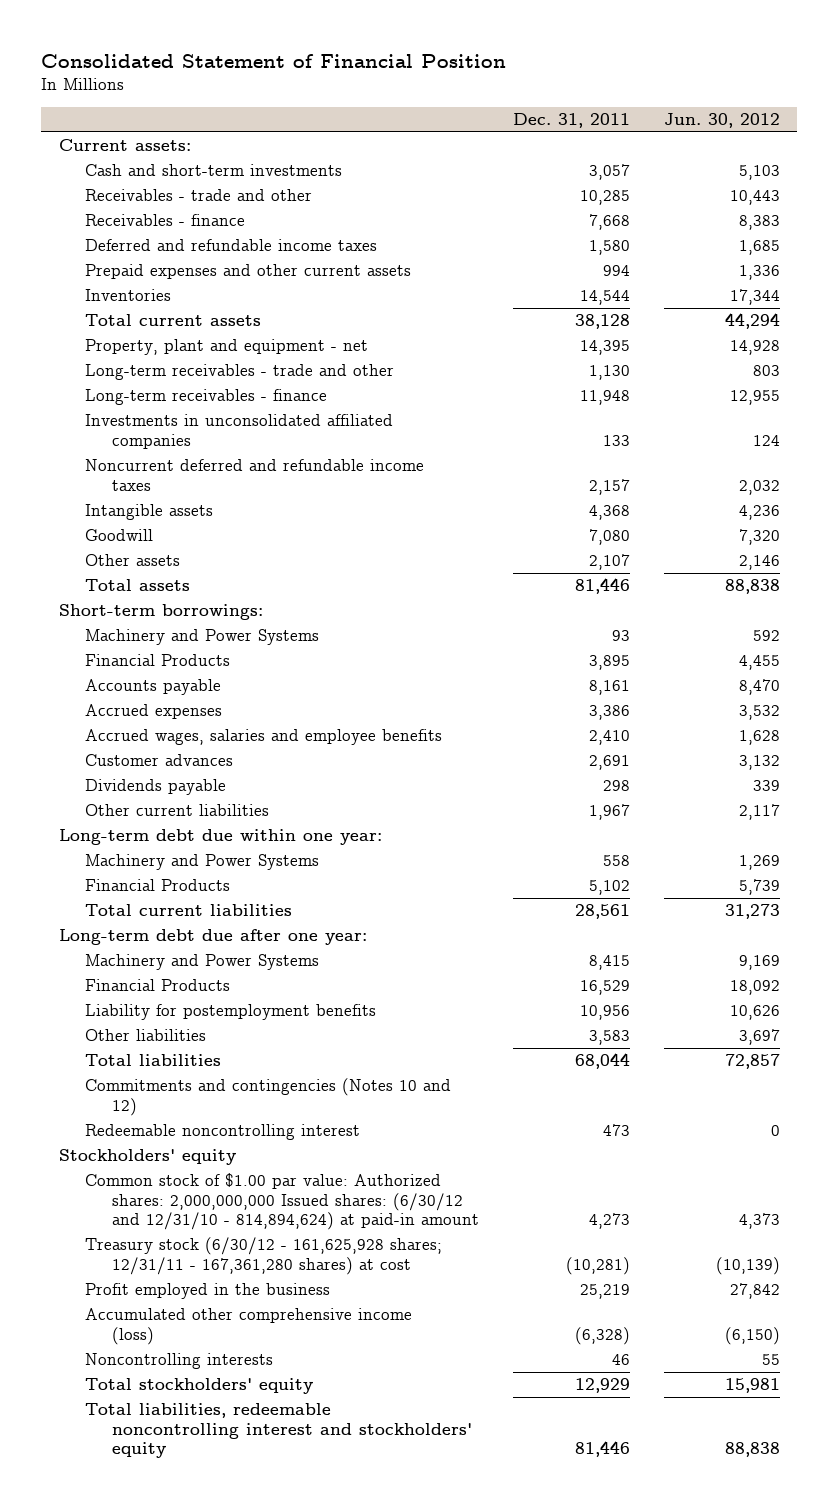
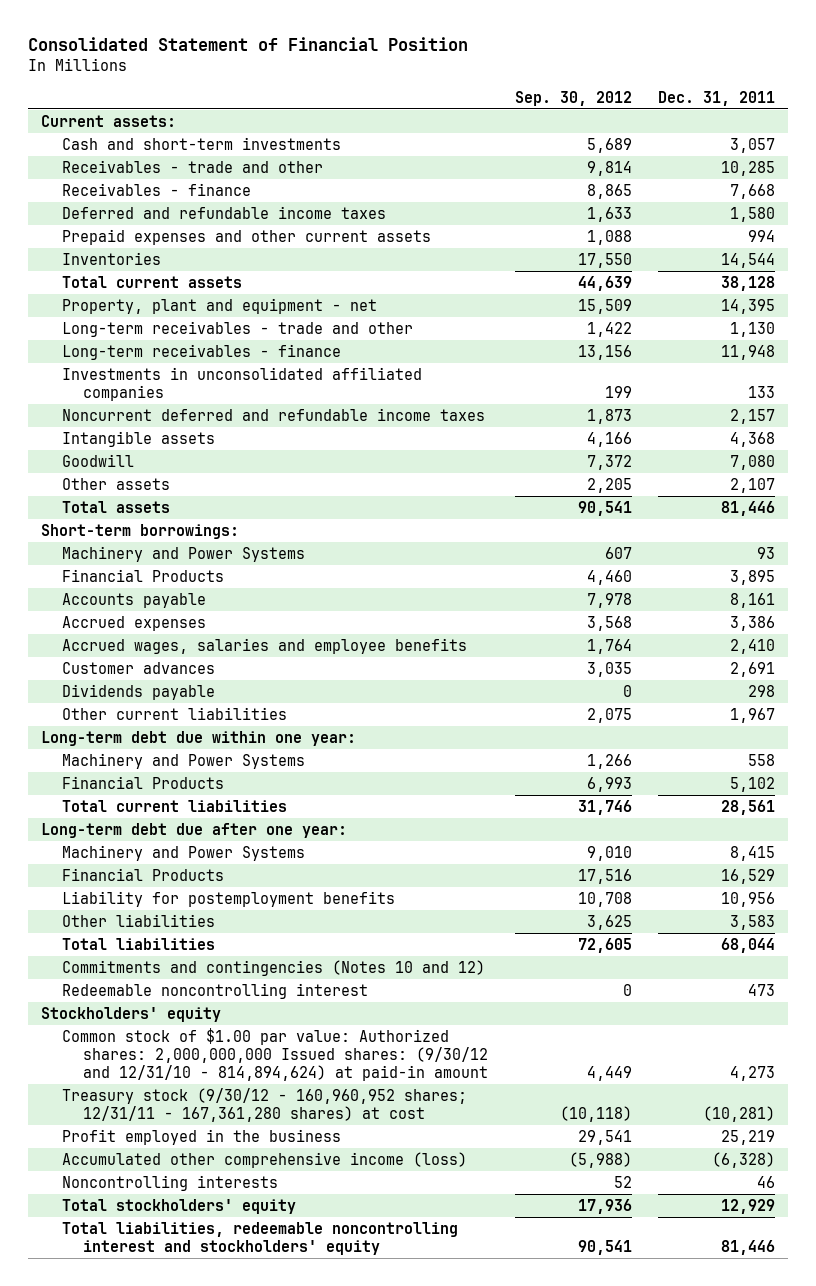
- | Dec. 31, 2011 | Jun. 30, 2012
+ | Sep. 30, 2012 | Dec. 31, 2011
- Common stock of $1.00 par value: Authorized shares: 2,000,000,000 Issued shares: (6/30/12 and 12/31/10 - 814,894,624) at paid-in amount | 4,273 | 4,373
- Treasury stock (6/30/12 - 161,625,928 shares; 12/31/11 - 167,361,280 shares) at cost | (10,281) | (10,139)
+ Common stock of $1.00 par value: Authorized shares: 2,000,000,000 Issued shares: (9/30/12 and 12/31/10 - 814,894,624) at paid-in amount | 4,449 | 4,273
+ Treasury stock (9/30/12 - 160,960,952 shares; 12/31/11 - 167,361,280 shares) at cost | (10,118) | (10,281)

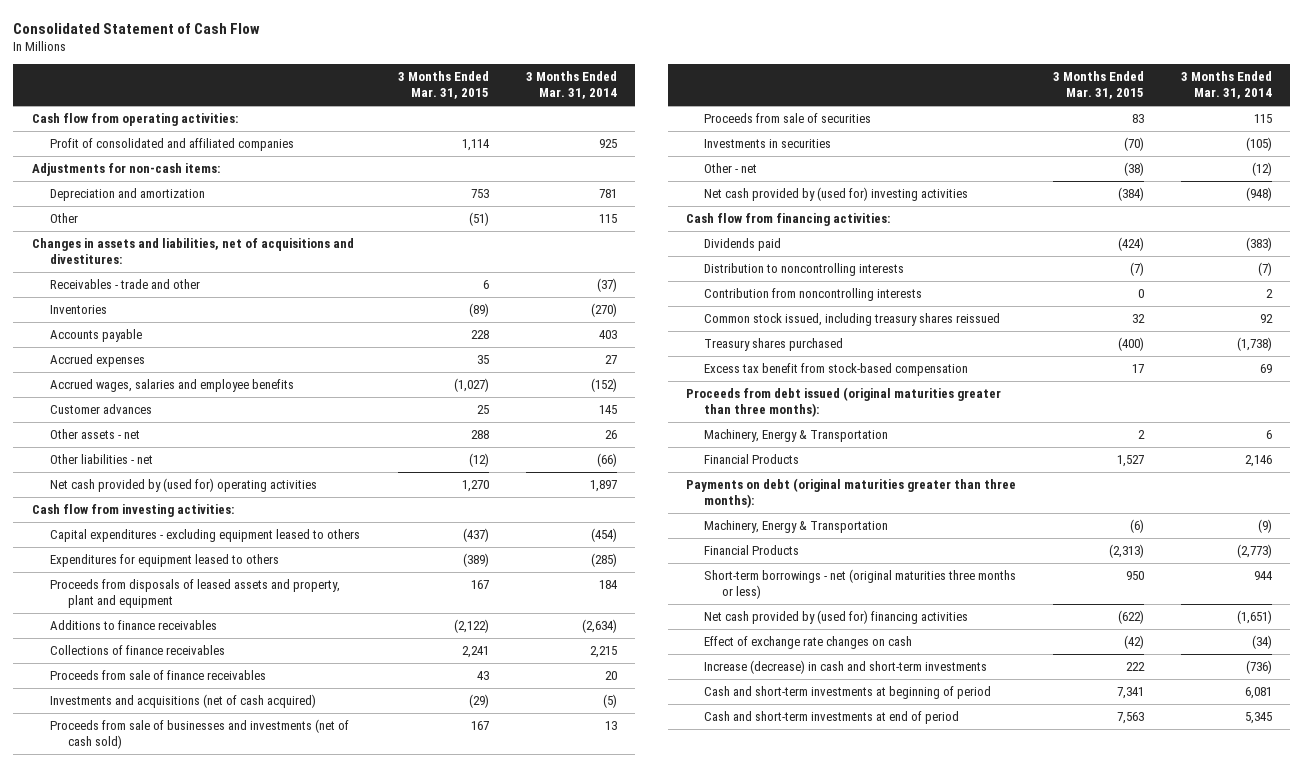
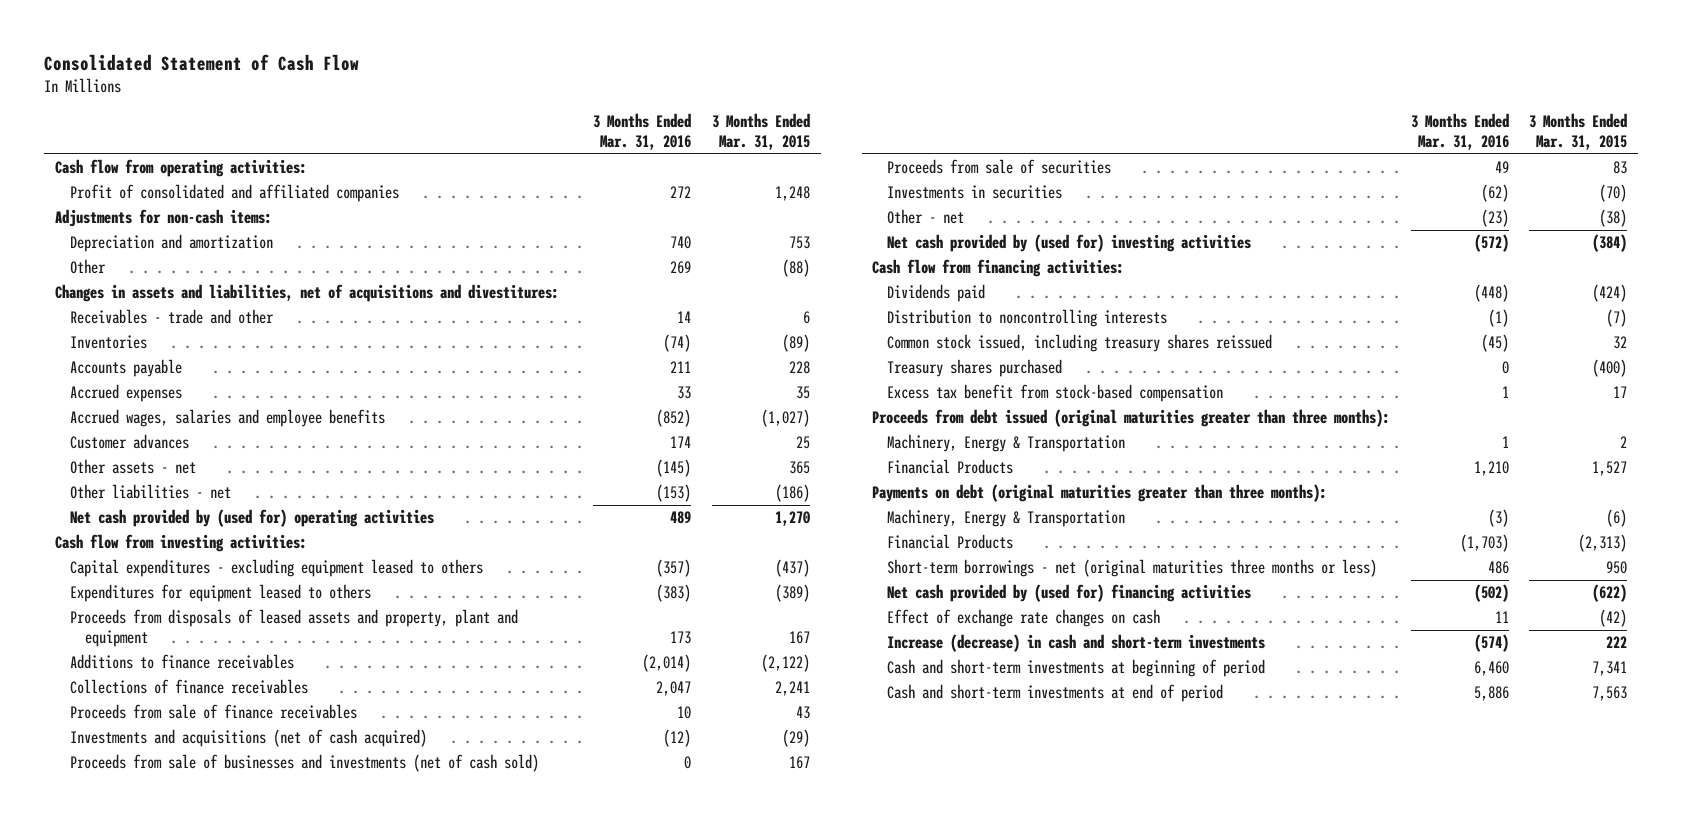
- | 3 Months Ended Mar. 31, 2015 | 3 Months Ended Mar. 31, 2014
+ | 3 Months Ended Mar. 31, 2016 | 3 Months Ended Mar. 31, 2015
- Profit of consolidated and affiliated companies | 1,114 | 925
+ Profit of consolidated and affiliated companies | 272 | 1,248
- Other | (51) | 115
+ Other | 269 | (88)
- Other assets - net | 288 | 26
- Other liabilities - net | (12) | (66)
+ Other assets - net | (145) | 365
+ Other liabilities - net | (153) | (186)
- Contribution from noncontrolling interests | 0 | 2

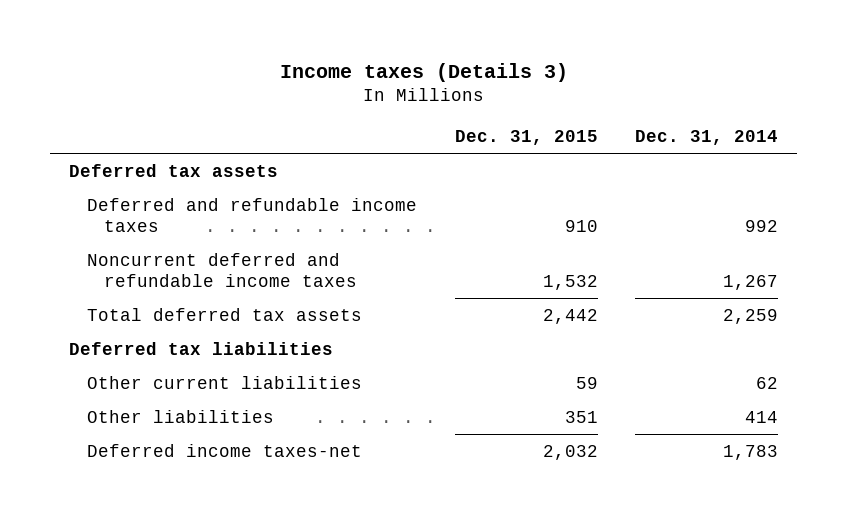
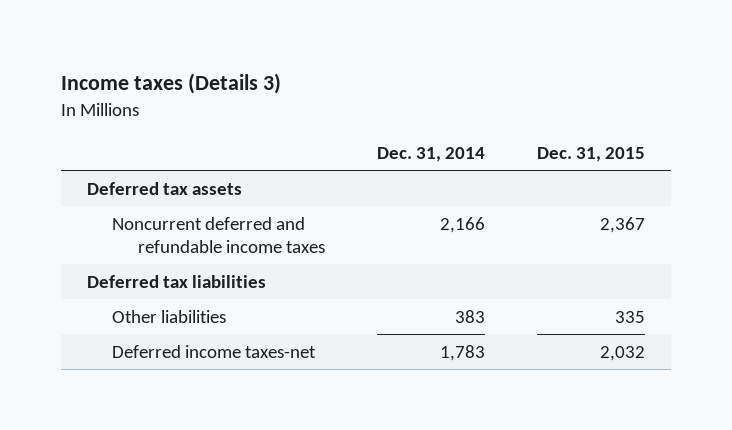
- | Dec. 31, 2015 | Dec. 31, 2014
+ | Dec. 31, 2014 | Dec. 31, 2015
- Deferred and refundable income taxes | 910 | 992
- Noncurrent deferred and refundable income taxes | 1,532 | 1,267
- Total deferred tax assets | 2,442 | 2,259
+ Noncurrent deferred and refundable income taxes | 2,166 | 2,367
- Other current liabilities | 59 | 62
- Other liabilities | 351 | 414
+ Other liabilities | 383 | 335

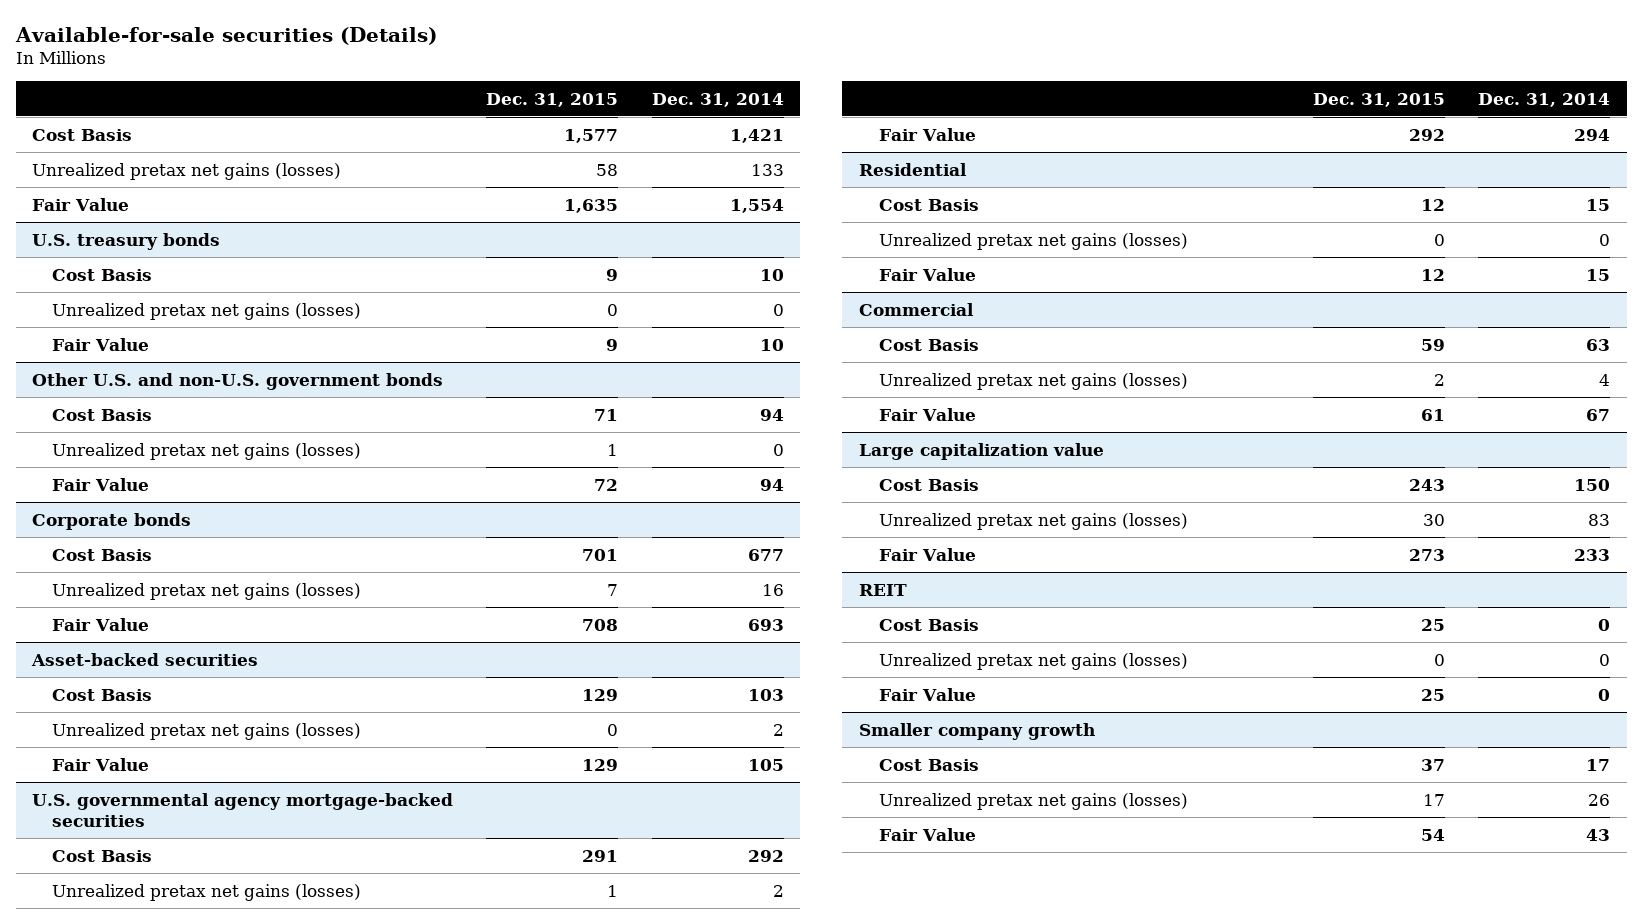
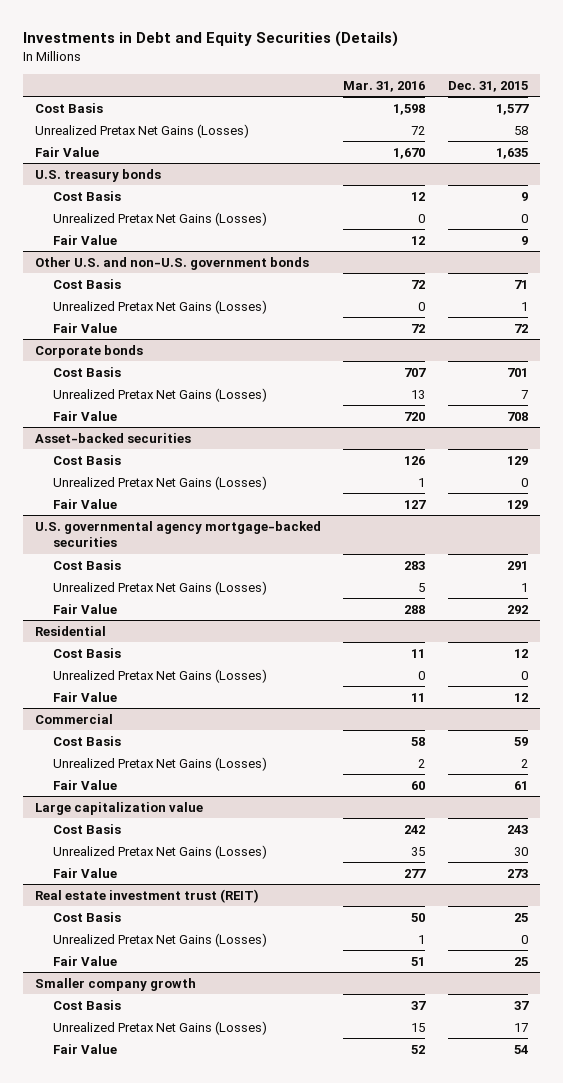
- Available-for-sale securities (Details)
+ Investments in Debt and Equity Securities (Details)
- | Dec. 31, 2015 | Dec. 31, 2014
+ | Mar. 31, 2016 | Dec. 31, 2015
- Unrealized pretax net gains (losses) | 58 | 133
+ Unrealized Pretax Net Gains (Losses) | 72 | 58
@ U.S. treasury bonds
- Unrealized pretax net gains (losses) | 0 | 0
+ Unrealized Pretax Net Gains (Losses) | 0 | 0
@ Other U.S. and non-U.S. government bonds
- Unrealized pretax net gains (losses) | 1 | 0
+ Unrealized Pretax Net Gains (Losses) | 0 | 1
@ Corporate bonds
- Unrealized pretax net gains (losses) | 7 | 16
+ Unrealized Pretax Net Gains (Losses) | 13 | 7
@ Asset-backed securities
- Unrealized pretax net gains (losses) | 0 | 2
+ Unrealized Pretax Net Gains (Losses) | 1 | 0
@ U.S. governmental agency mortgage-backed securities
- Unrealized pretax net gains (losses) | 1 | 2
+ Unrealized Pretax Net Gains (Losses) | 5 | 1
@ Residential
- Unrealized pretax net gains (losses) | 0 | 0
+ Unrealized Pretax Net Gains (Losses) | 0 | 0
@ Commercial
- Unrealized pretax net gains (losses) | 2 | 4
+ Unrealized Pretax Net Gains (Losses) | 2 | 2
@ Large capitalization value
- Unrealized pretax net gains (losses) | 30 | 83
+ Unrealized Pretax Net Gains (Losses) | 35 | 30
- REIT
+ Real estate investment trust (REIT)
- Unrealized pretax net gains (losses) | 0 | 0
+ Unrealized Pretax Net Gains (Losses) | 1 | 0
@ Smaller company growth
- Unrealized pretax net gains (losses) | 17 | 26
+ Unrealized Pretax Net Gains (Losses) | 15 | 17

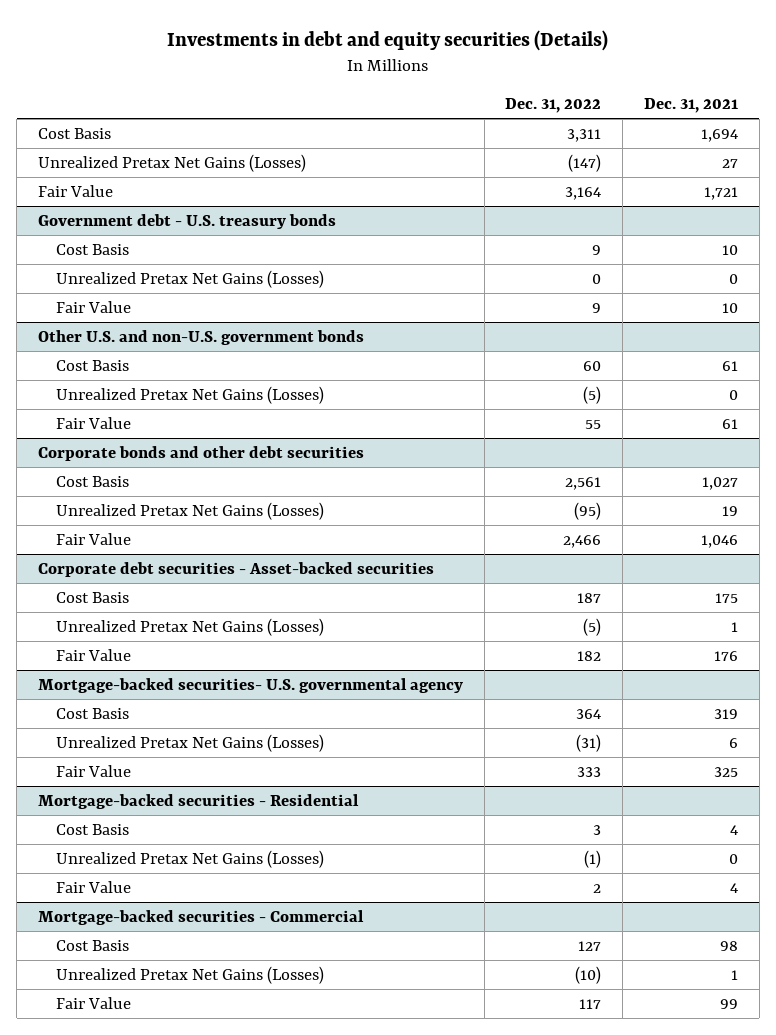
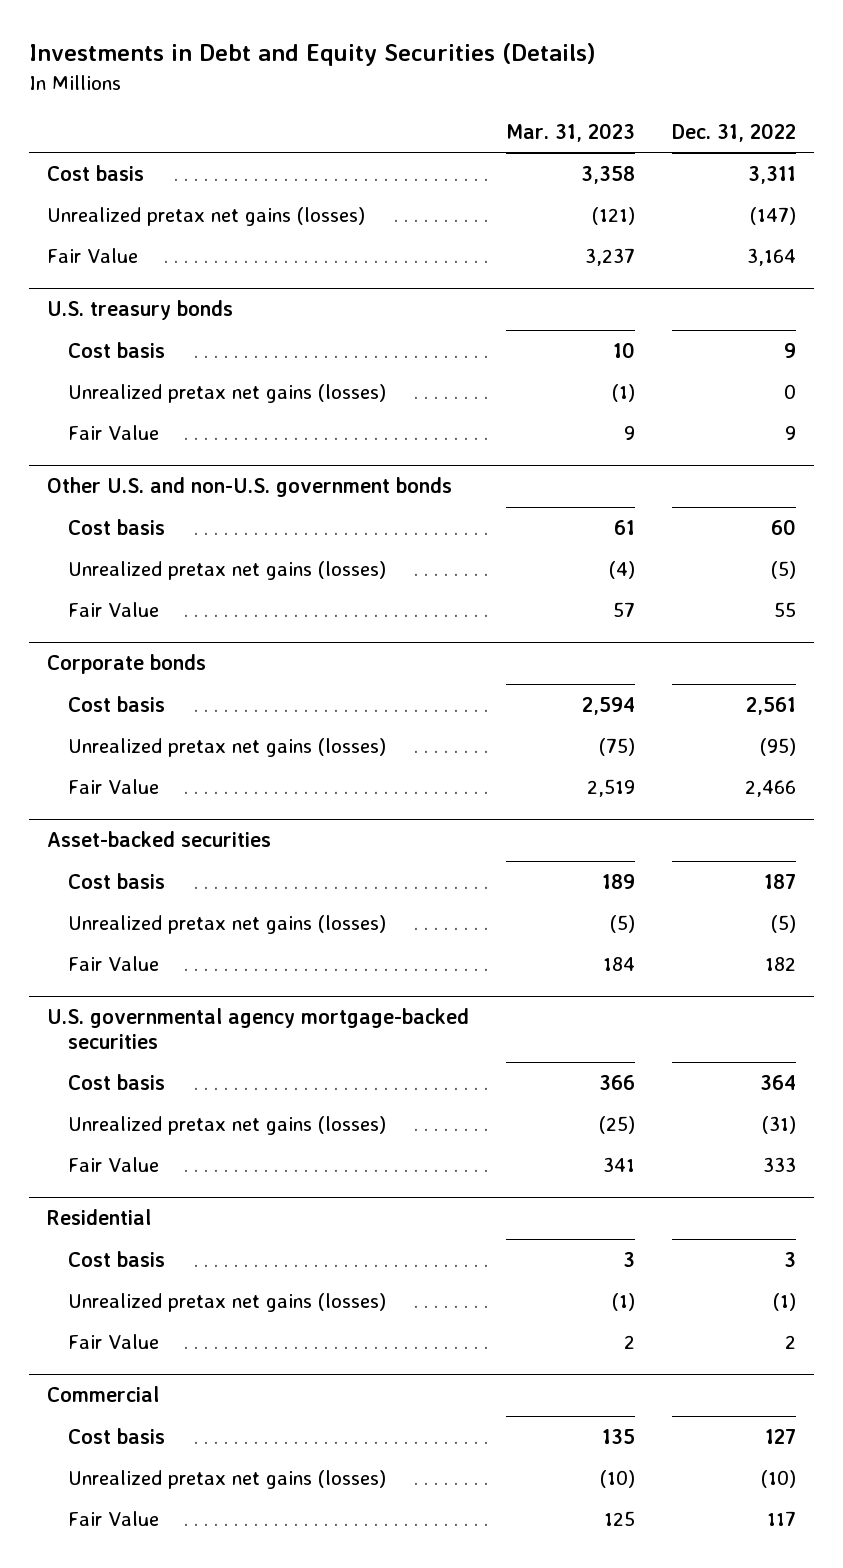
- Investments in debt and equity securities (Details)
+ Investments in Debt and Equity Securities (Details)
- | Dec. 31, 2022 | Dec. 31, 2021
+ | Mar. 31, 2023 | Dec. 31, 2022
- Cost Basis | 3,311 | 1,694
- Unrealized Pretax Net Gains (Losses) | (147) | 27
+ Cost basis | 3,358 | 3,311
+ Unrealized pretax net gains (losses) | (121) | (147)
- Government debt - U.S. treasury bonds
- Cost Basis | 9 | 10
- Unrealized Pretax Net Gains (Losses) | 0 | 0
+ U.S. treasury bonds
+ Cost basis | 10 | 9
+ Unrealized pretax net gains (losses) | (1) | 0
@ Other U.S. and non-U.S. government bonds
- Cost Basis | 60 | 61
- Unrealized Pretax Net Gains (Losses) | (5) | 0
+ Cost basis | 61 | 60
+ Unrealized pretax net gains (losses) | (4) | (5)
- Corporate bonds and other debt securities
- Cost Basis | 2,561 | 1,027
- Unrealized Pretax Net Gains (Losses) | (95) | 19
+ Corporate bonds
+ Cost basis | 2,594 | 2,561
+ Unrealized pretax net gains (losses) | (75) | (95)
- Corporate debt securities - Asset-backed securities
- Cost Basis | 187 | 175
- Unrealized Pretax Net Gains (Losses) | (5) | 1
+ Asset-backed securities
+ Cost basis | 189 | 187
+ Unrealized pretax net gains (losses) | (5) | (5)
- Mortgage-backed securities- U.S. governmental agency
- Cost Basis | 364 | 319
- Unrealized Pretax Net Gains (Losses) | (31) | 6
+ U.S. governmental agency mortgage-backed securities
+ Cost basis | 366 | 364
+ Unrealized pretax net gains (losses) | (25) | (31)
- Mortgage-backed securities - Residential
- Cost Basis | 3 | 4
- Unrealized Pretax Net Gains (Losses) | (1) | 0
+ Residential
+ Cost basis | 3 | 3
+ Unrealized pretax net gains (losses) | (1) | (1)
- Mortgage-backed securities - Commercial
- Cost Basis | 127 | 98
- Unrealized Pretax Net Gains (Losses) | (10) | 1
+ Commercial
+ Cost basis | 135 | 127
+ Unrealized pretax net gains (losses) | (10) | (10)

